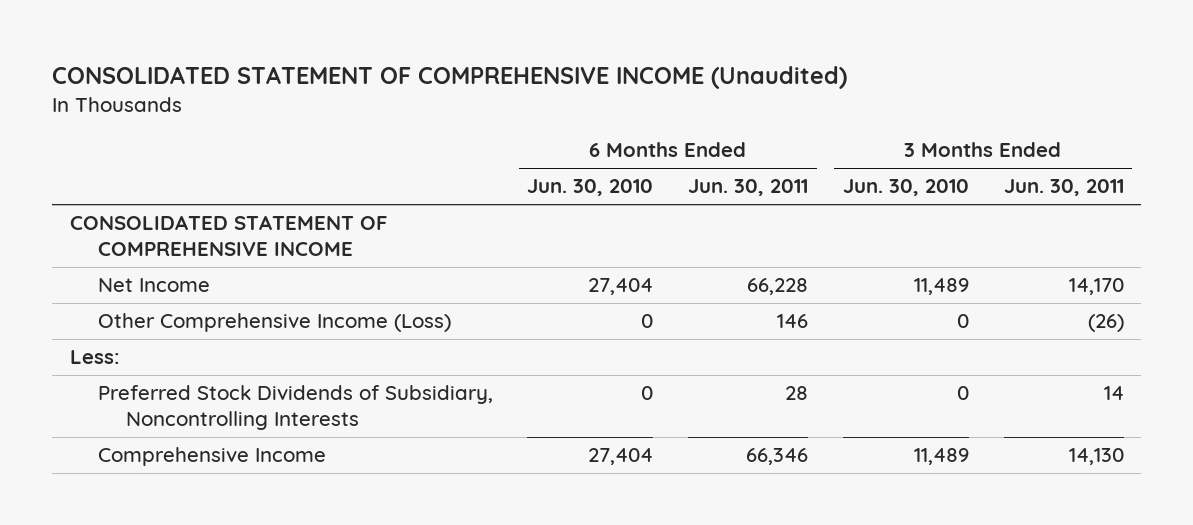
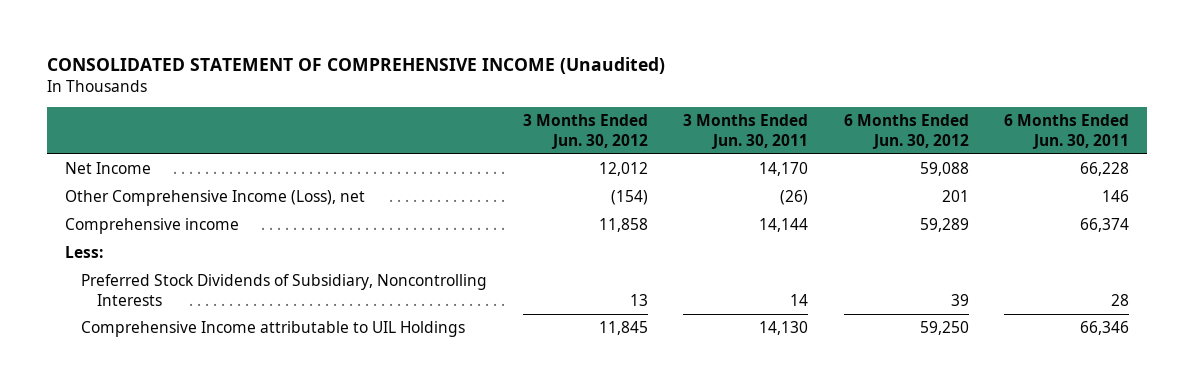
- | 6 Months Ended Jun. 30, 2010 | 6 Months Ended Jun. 30, 2011 | 3 Months Ended Jun. 30, 2010 | 3 Months Ended Jun. 30, 2011
+ | 3 Months Ended Jun. 30, 2012 | 3 Months Ended Jun. 30, 2011 | 6 Months Ended Jun. 30, 2012 | 6 Months Ended Jun. 30, 2011
- CONSOLIDATED STATEMENT OF COMPREHENSIVE INCOME
- Other Comprehensive Income (Loss) | 0 | 146 | 0 | (26)
+ Other Comprehensive Income (Loss), net | (154) | (26) | 201 | 146
+ Comprehensive income | 11,858 | 14,144 | 59,289 | 66,374
- Comprehensive Income | 27,404 | 66,346 | 11,489 | 14,130
+ Comprehensive Income attributable to UIL Holdings | 11,845 | 14,130 | 59,250 | 66,346

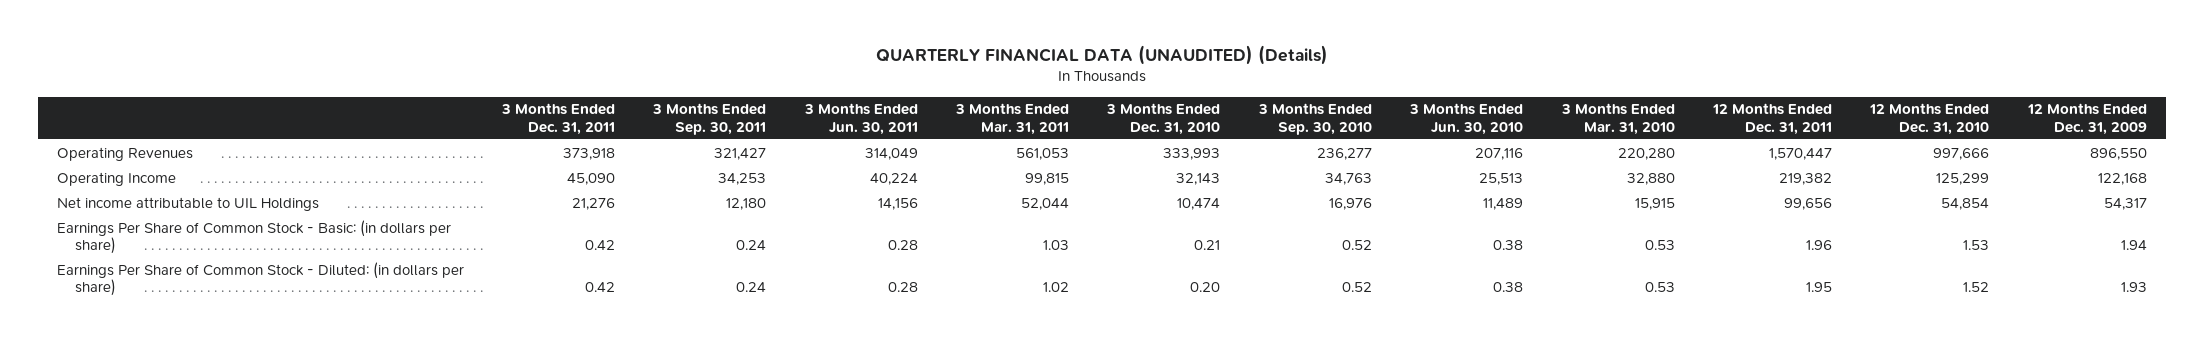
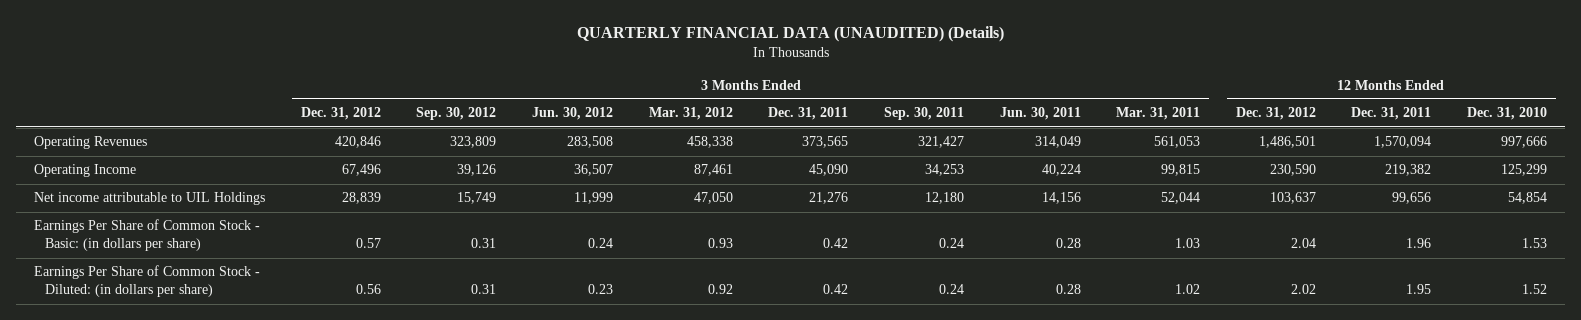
- | 3 Months Ended Dec. 31, 2011 | 3 Months Ended Sep. 30, 2011 | 3 Months Ended Jun. 30, 2011 | 3 Months Ended Mar. 31, 2011 | 3 Months Ended Dec. 31, 2010 | 3 Months Ended Sep. 30, 2010 | 3 Months Ended Jun. 30, 2010 | 3 Months Ended Mar. 31, 2010 | 12 Months Ended Dec. 31, 2011 | 12 Months Ended Dec. 31, 2010 | 12 Months Ended Dec. 31, 2009
+ | 3 Months Ended Dec. 31, 2012 | 3 Months Ended Sep. 30, 2012 | 3 Months Ended Jun. 30, 2012 | 3 Months Ended Mar. 31, 2012 | 3 Months Ended Dec. 31, 2011 | 3 Months Ended Sep. 30, 2011 | 3 Months Ended Jun. 30, 2011 | 3 Months Ended Mar. 31, 2011 | 12 Months Ended Dec. 31, 2012 | 12 Months Ended Dec. 31, 2011 | 12 Months Ended Dec. 31, 2010
- Operating Revenues | 373,918 | 321,427 | 314,049 | 561,053 | 333,993 | 236,277 | 207,116 | 220,280 | 1,570,447 | 997,666 | 896,550
+ Operating Revenues | 420,846 | 323,809 | 283,508 | 458,338 | 373,565 | 321,427 | 314,049 | 561,053 | 1,486,501 | 1,570,094 | 997,666

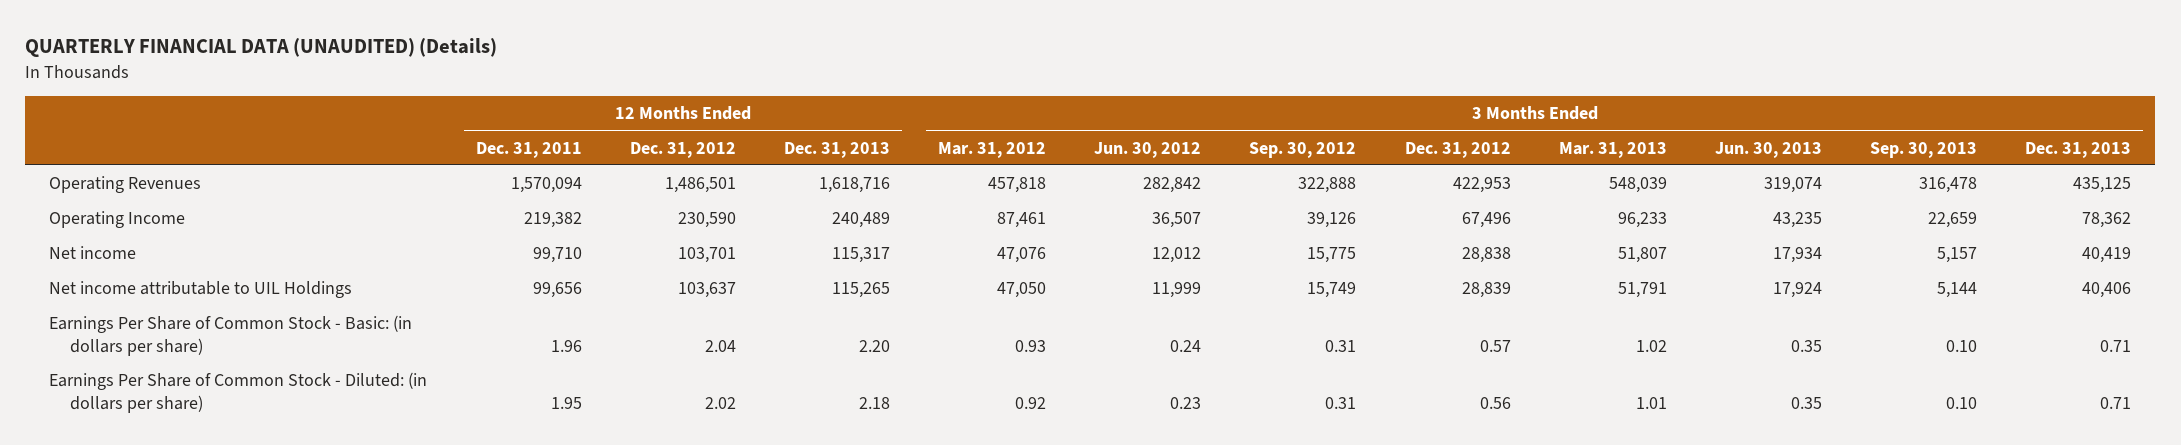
- | 3 Months Ended Dec. 31, 2012 | 3 Months Ended Sep. 30, 2012 | 3 Months Ended Jun. 30, 2012 | 3 Months Ended Mar. 31, 2012 | 3 Months Ended Dec. 31, 2011 | 3 Months Ended Sep. 30, 2011 | 3 Months Ended Jun. 30, 2011 | 3 Months Ended Mar. 31, 2011 | 12 Months Ended Dec. 31, 2012 | 12 Months Ended Dec. 31, 2011 | 12 Months Ended Dec. 31, 2010
+ | 12 Months Ended Dec. 31, 2011 | 12 Months Ended Dec. 31, 2012 | 12 Months Ended Dec. 31, 2013 | 3 Months Ended Mar. 31, 2012 | 3 Months Ended Jun. 30, 2012 | 3 Months Ended Sep. 30, 2012 | 3 Months Ended Dec. 31, 2012 | 3 Months Ended Mar. 31, 2013 | 3 Months Ended Jun. 30, 2013 | 3 Months Ended Sep. 30, 2013 | 3 Months Ended Dec. 31, 2013
- Operating Revenues | 420,846 | 323,809 | 283,508 | 458,338 | 373,565 | 321,427 | 314,049 | 561,053 | 1,486,501 | 1,570,094 | 997,666
+ Operating Revenues | 1,570,094 | 1,486,501 | 1,618,716 | 457,818 | 282,842 | 322,888 | 422,953 | 548,039 | 319,074 | 316,478 | 435,125
+ Net income | 99,710 | 103,701 | 115,317 | 47,076 | 12,012 | 15,775 | 28,838 | 51,807 | 17,934 | 5,157 | 40,419

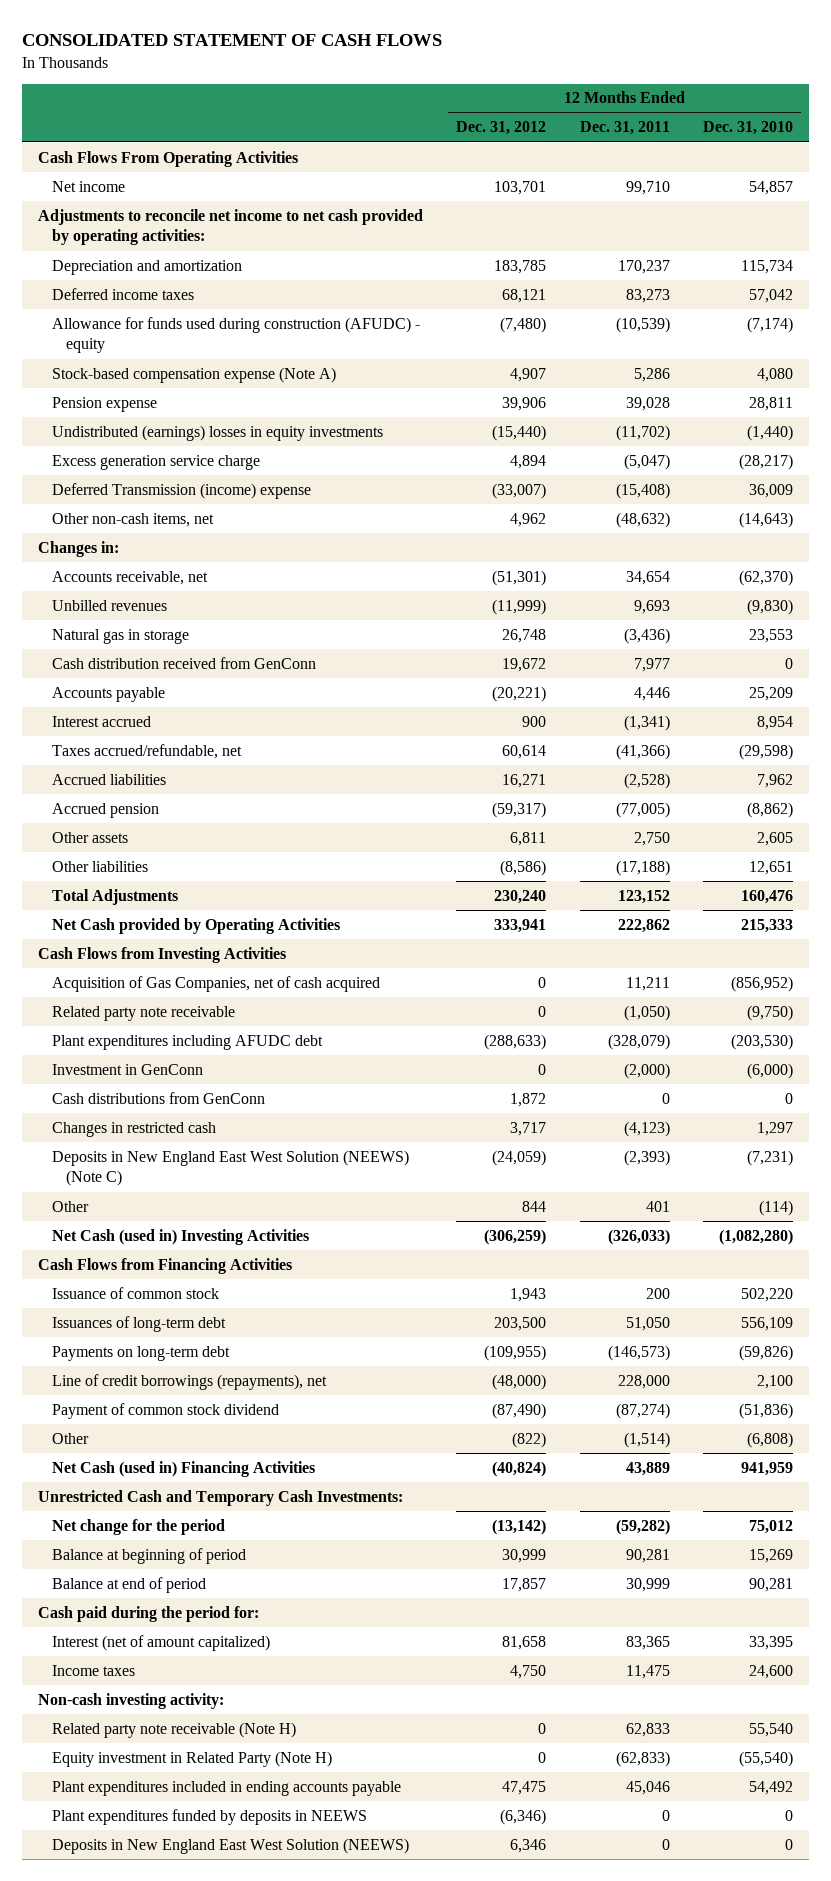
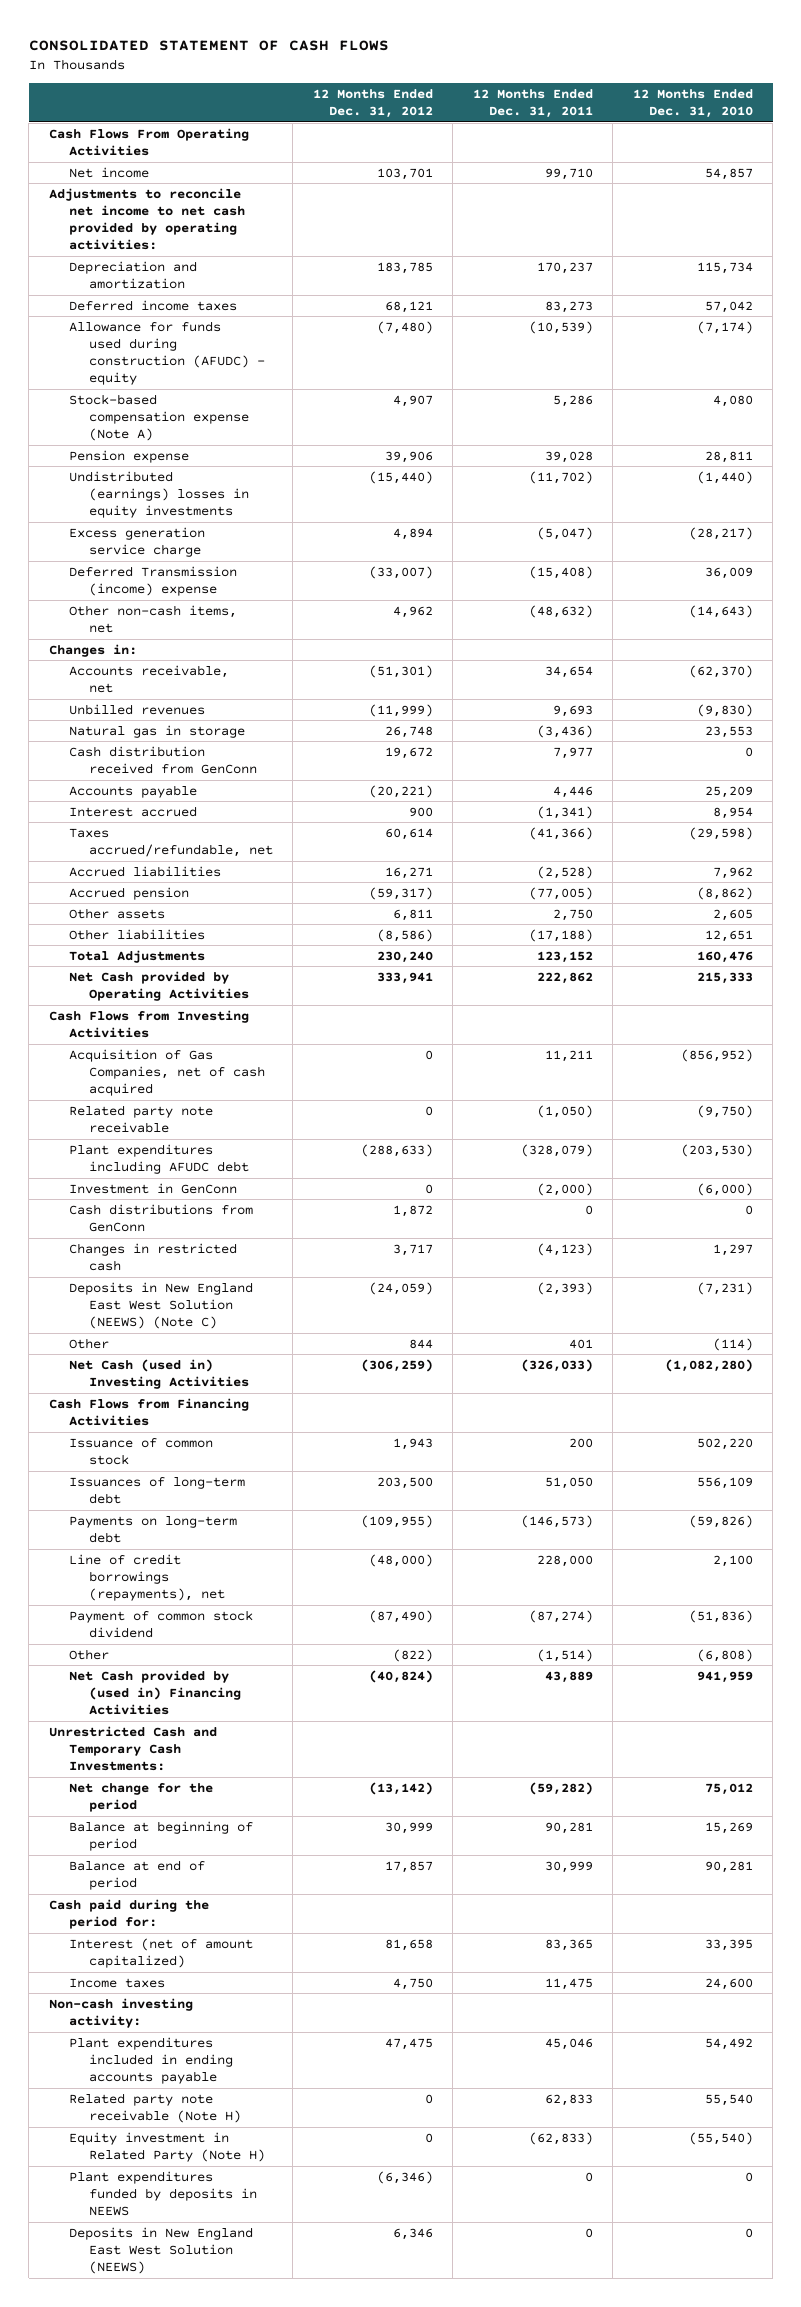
- Net Cash (used in) Financing Activities | (40,824) | 43,889 | 941,959
+ Net Cash provided by (used in) Financing Activities | (40,824) | 43,889 | 941,959
moved up: Plant expenditures included in ending accounts payable | 47,475 | 45,046 | 54,492

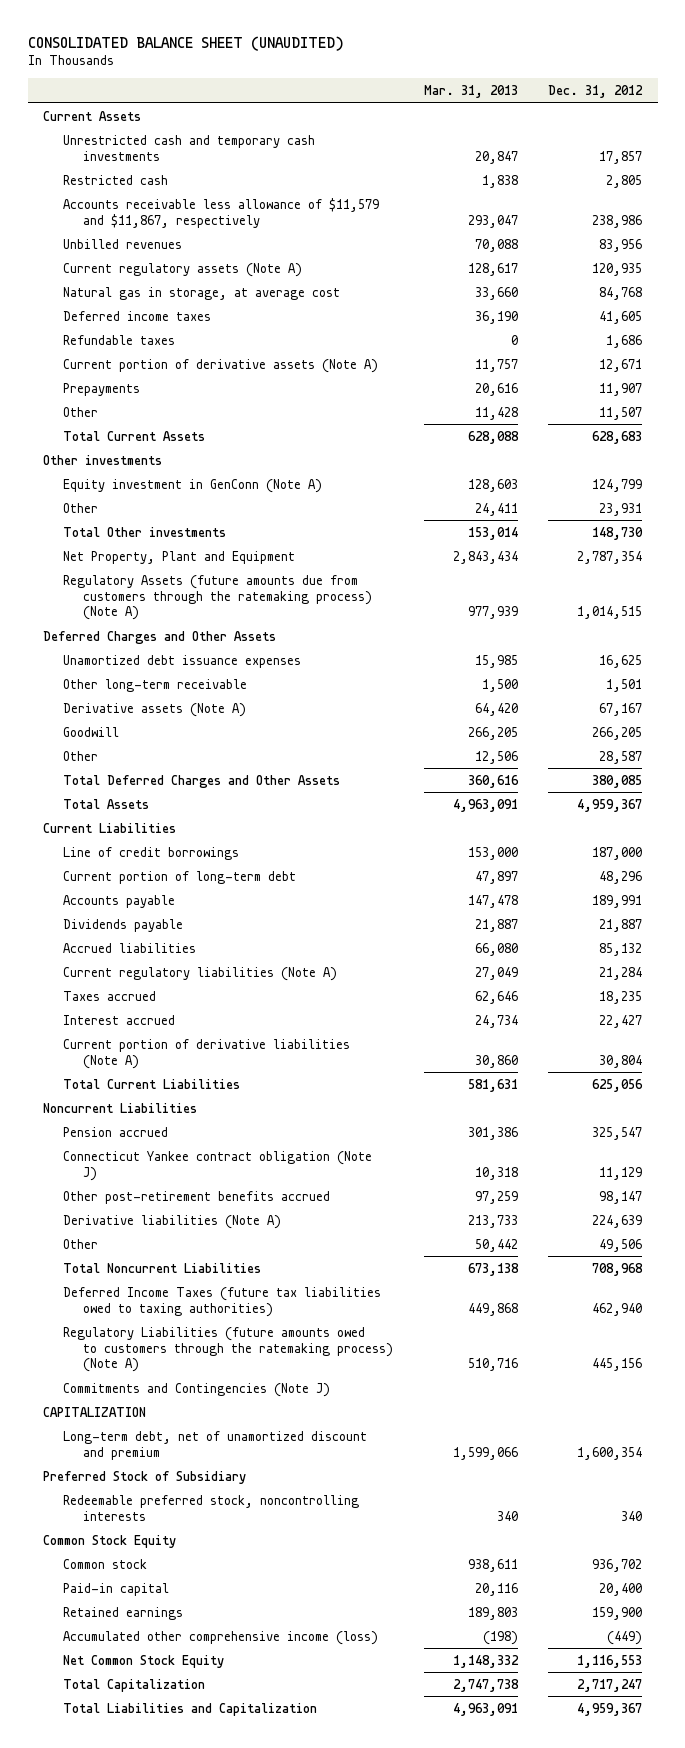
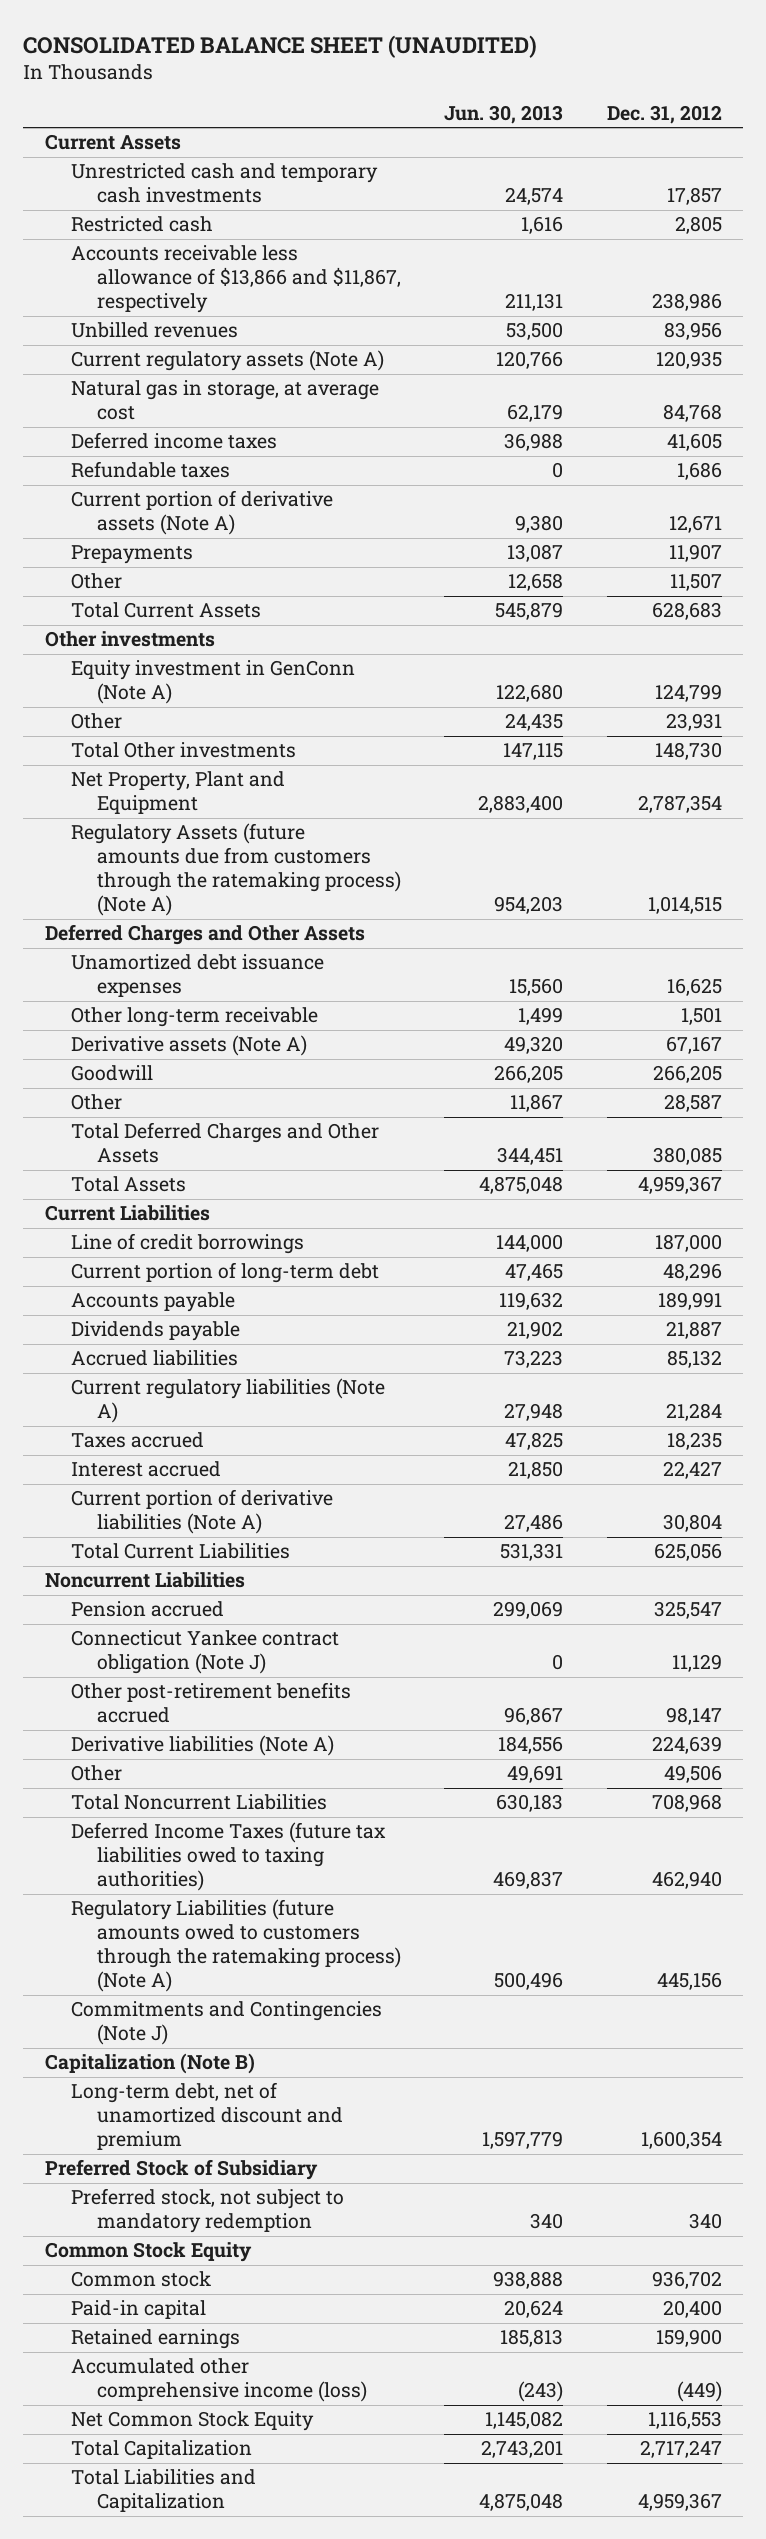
- | Mar. 31, 2013 | Dec. 31, 2012
+ | Jun. 30, 2013 | Dec. 31, 2012
- Accounts receivable less allowance of $11,579 and $11,867, respectively | 293,047 | 238,986
+ Accounts receivable less allowance of $13,866 and $11,867, respectively | 211,131 | 238,986
- CAPITALIZATION
+ Capitalization (Note B)
- Redeemable preferred stock, noncontrolling interests | 340 | 340
+ Preferred stock, not subject to mandatory redemption | 340 | 340

